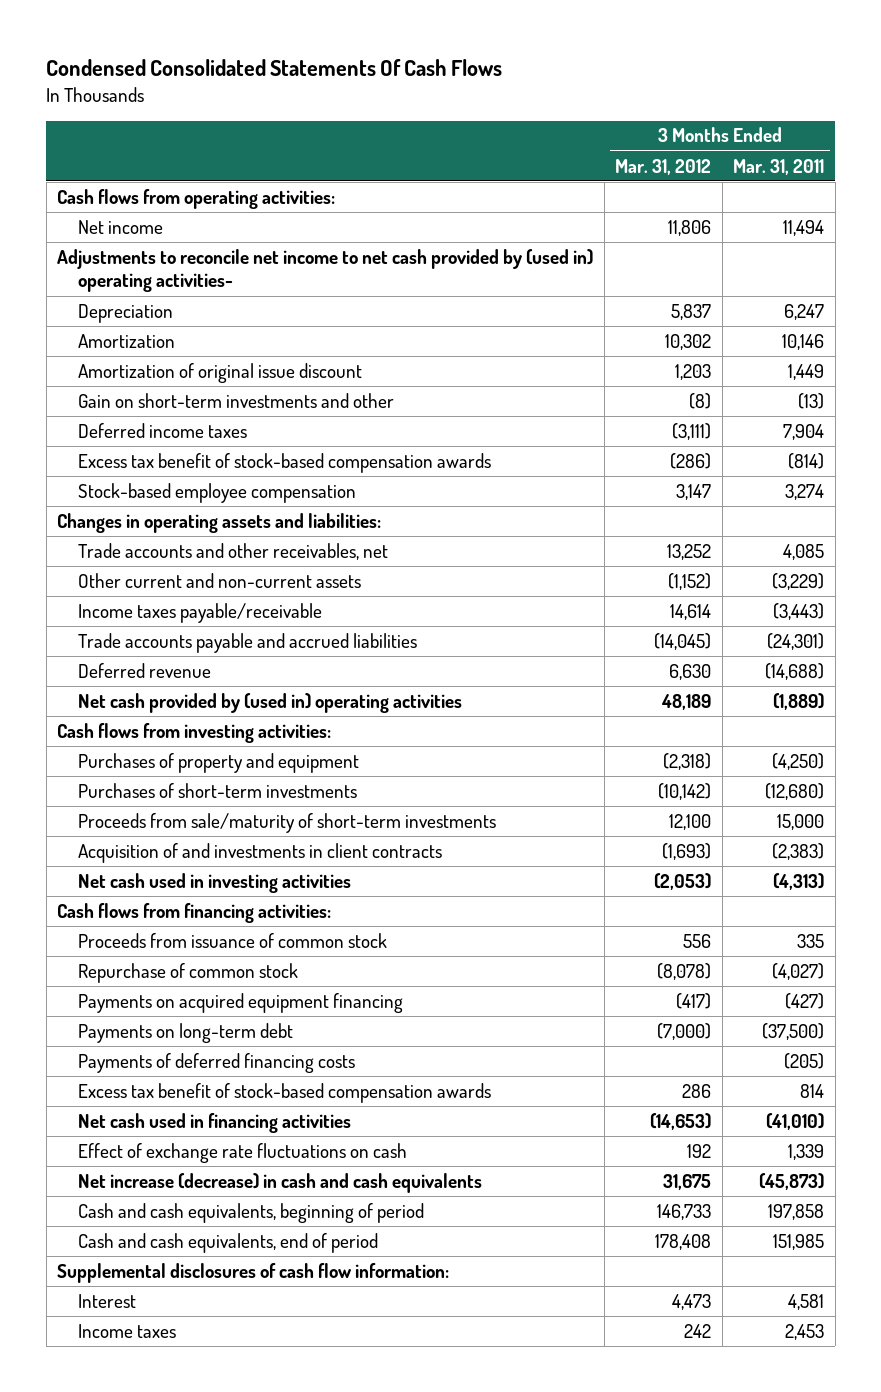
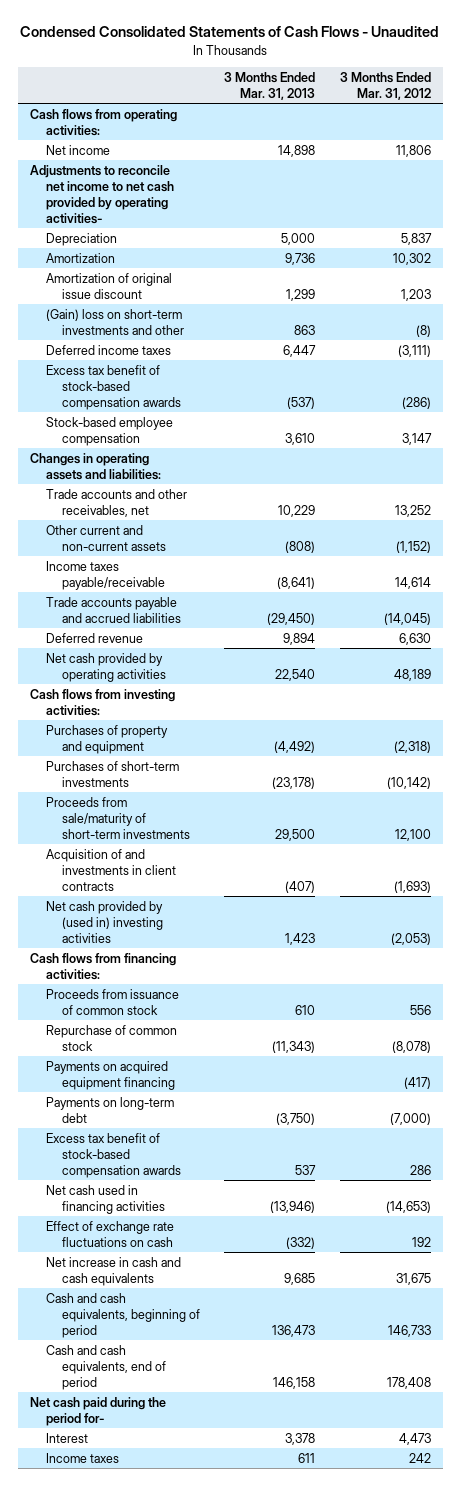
- Condensed Consolidated Statements Of Cash Flows
+ Condensed Consolidated Statements of Cash Flows - Unaudited
- | 3 Months Ended Mar. 31, 2012 | 3 Months Ended Mar. 31, 2011
+ | 3 Months Ended Mar. 31, 2013 | 3 Months Ended Mar. 31, 2012
- Adjustments to reconcile net income to net cash provided by (used in) operating activities-
+ Adjustments to reconcile net income to net cash provided by operating activities-
- Gain on short-term investments and other | (8) | (13)
+ (Gain) loss on short-term investments and other | 863 | (8)
- Net cash provided by (used in) operating activities | 48,189 | (1,889)
+ Net cash provided by operating activities | 22,540 | 48,189
- Net cash used in investing activities | (2,053) | (4,313)
+ Net cash provided by (used in) investing activities | 1,423 | (2,053)
- Payments of deferred financing costs | | (205)
- Net increase (decrease) in cash and cash equivalents | 31,675 | (45,873)
+ Net increase in cash and cash equivalents | 9,685 | 31,675
- Supplemental disclosures of cash flow information:
+ Net cash paid during the period for-

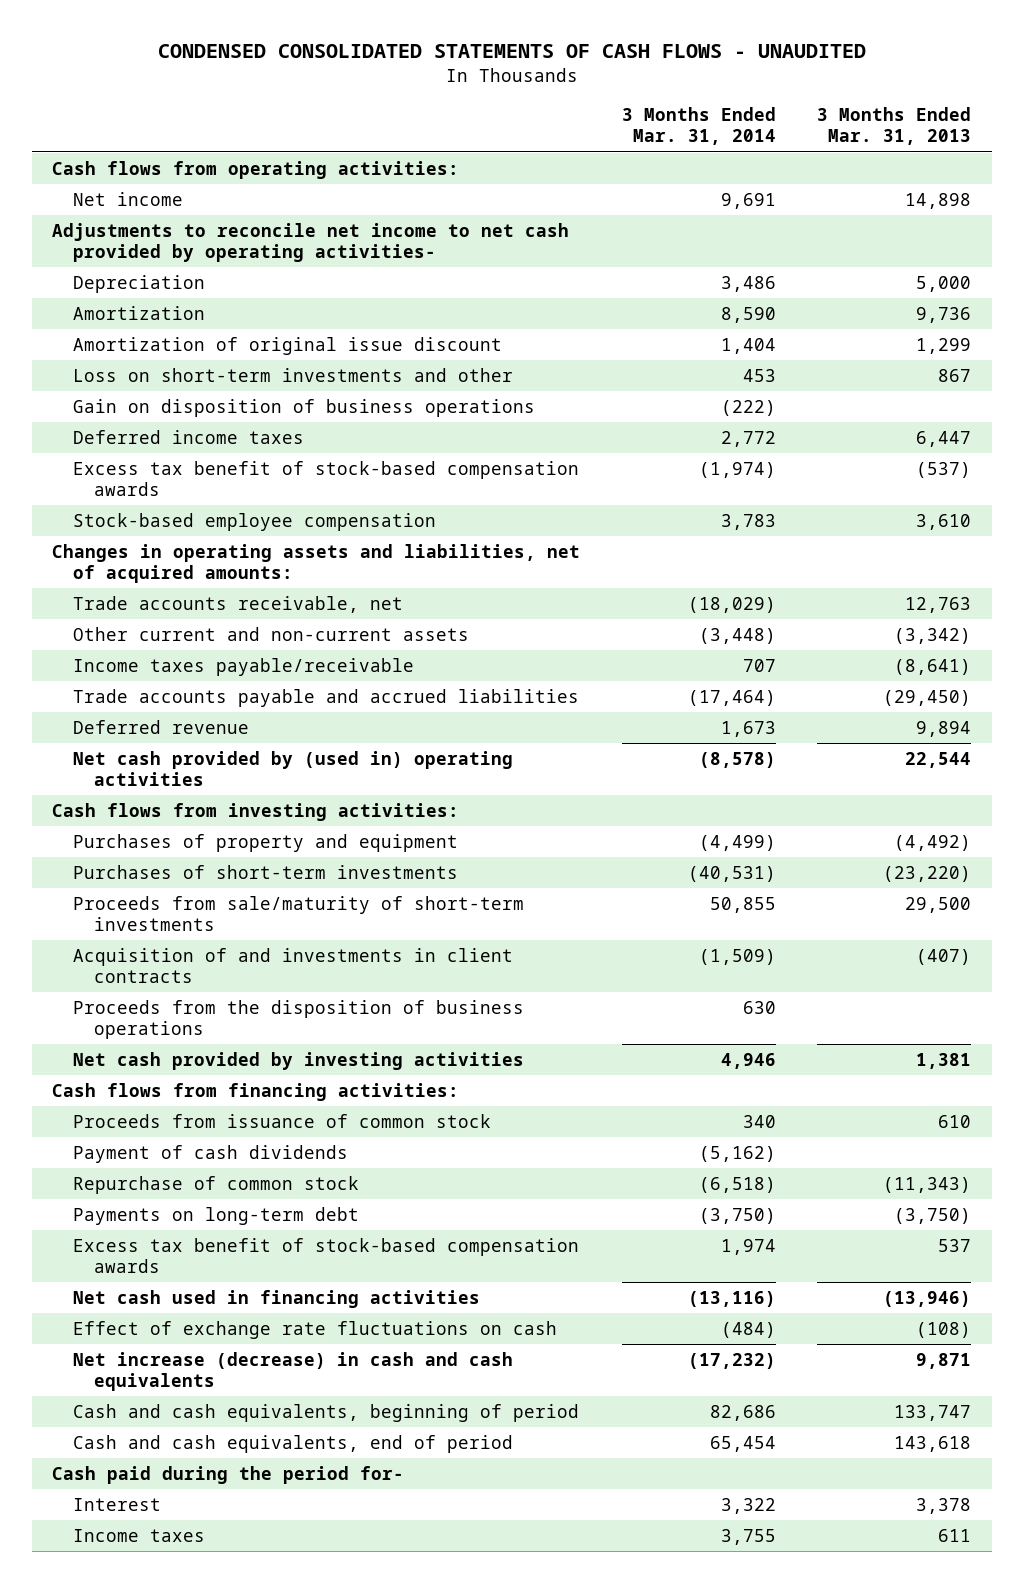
- Condensed Consolidated Statements of Cash Flows - Unaudited
+ CONDENSED CONSOLIDATED STATEMENTS OF CASH FLOWS - UNAUDITED
- | 3 Months Ended Mar. 31, 2013 | 3 Months Ended Mar. 31, 2012
+ | 3 Months Ended Mar. 31, 2014 | 3 Months Ended Mar. 31, 2013
- (Gain) loss on short-term investments and other | 863 | (8)
+ Loss on short-term investments and other | 453 | 867
+ Gain on disposition of business operations | (222) |
- Changes in operating assets and liabilities:
- Trade accounts and other receivables, net | 10,229 | 13,252
- Other current and non-current assets | (808) | (1,152)
+ Changes in operating assets and liabilities, net of acquired amounts:
+ Trade accounts receivable, net | (18,029) | 12,763
+ Other current and non-current assets | (3,448) | (3,342)
- Net cash provided by operating activities | 22,540 | 48,189
+ Net cash provided by (used in) operating activities | (8,578) | 22,544
- Purchases of short-term investments | (23,178) | (10,142)
+ Purchases of short-term investments | (40,531) | (23,220)
- Net cash provided by (used in) investing activities | 1,423 | (2,053)
+ Proceeds from the disposition of business operations | 630 |
+ Net cash provided by investing activities | 4,946 | 1,381
+ Payment of cash dividends | (5,162) |
- Payments on acquired equipment financing | | (417)
- Effect of exchange rate fluctuations on cash | (332) | 192
- Net increase in cash and cash equivalents | 9,685 | 31,675
- Cash and cash equivalents, beginning of period | 136,473 | 146,733
- Cash and cash equivalents, end of period | 146,158 | 178,408
- Net cash paid during the period for-
+ Effect of exchange rate fluctuations on cash | (484) | (108)
+ Net increase (decrease) in cash and cash equivalents | (17,232) | 9,871
+ Cash and cash equivalents, beginning of period | 82,686 | 133,747
+ Cash and cash equivalents, end of period | 65,454 | 143,618
+ Cash paid during the period for-

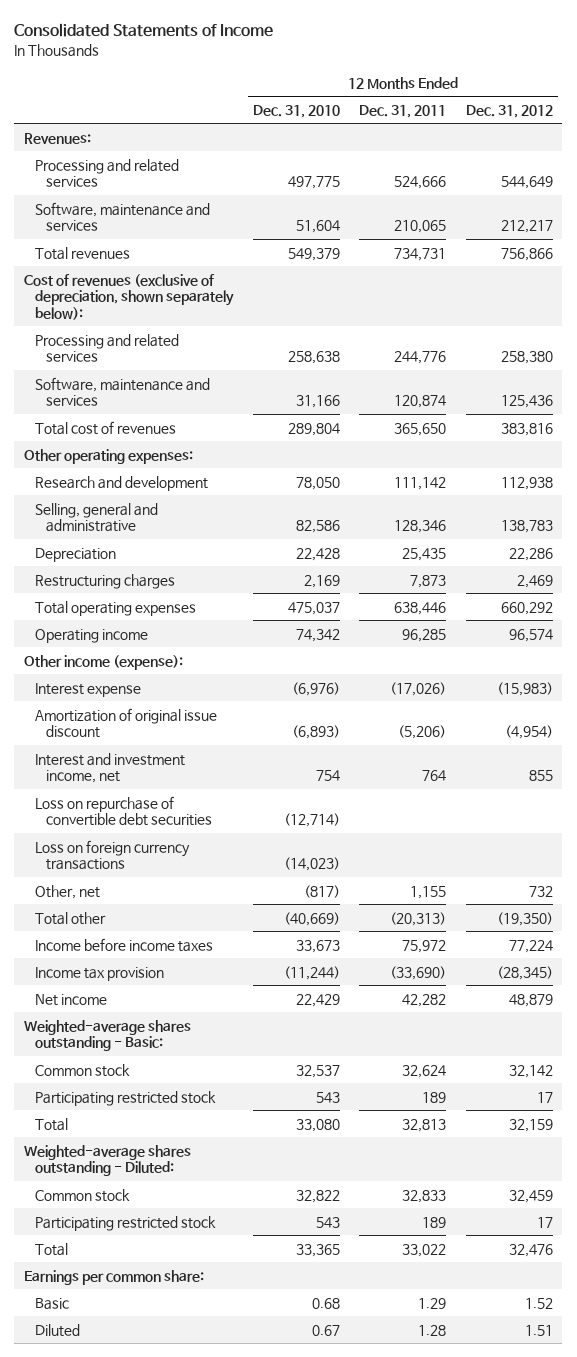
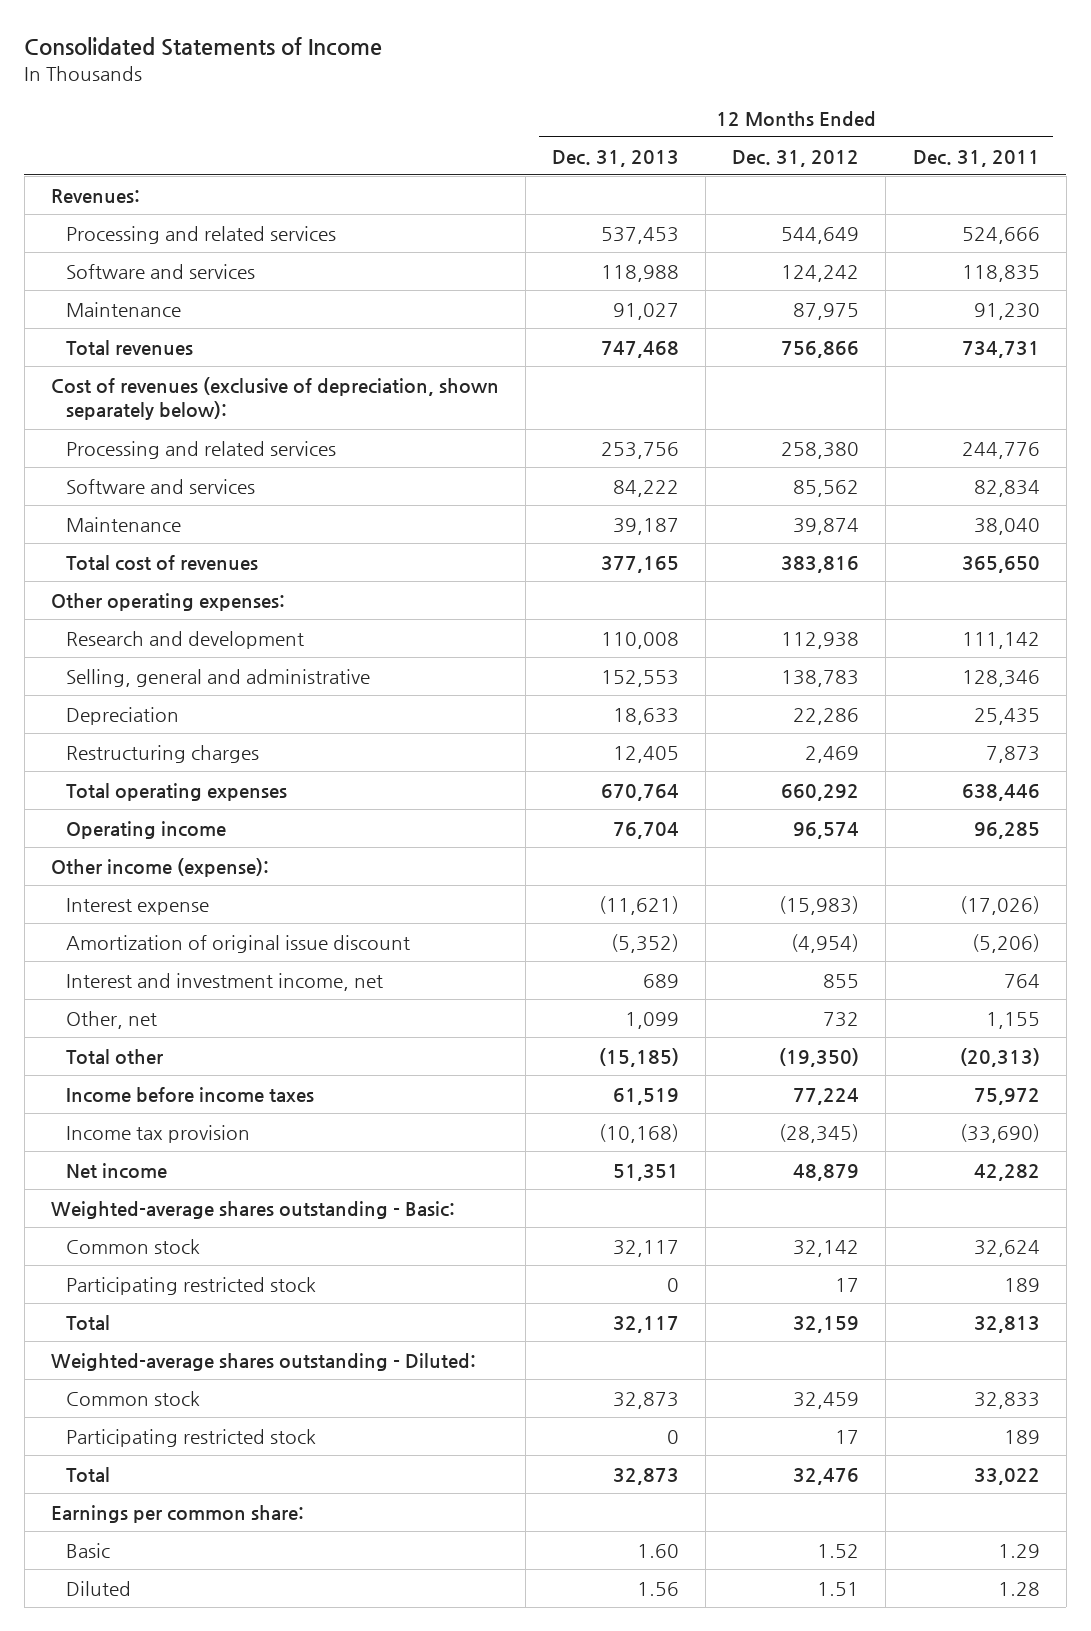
- | 12 Months Ended Dec. 31, 2010 | 12 Months Ended Dec. 31, 2011 | 12 Months Ended Dec. 31, 2012
+ | 12 Months Ended Dec. 31, 2013 | 12 Months Ended Dec. 31, 2012 | 12 Months Ended Dec. 31, 2011
- Software, maintenance and services | 51,604 | 210,065 | 212,217
+ Software and services | 118,988 | 124,242 | 118,835
+ Maintenance | 91,027 | 87,975 | 91,230
- Software, maintenance and services | 31,166 | 120,874 | 125,436
+ Software and services | 84,222 | 85,562 | 82,834
+ Maintenance | 39,187 | 39,874 | 38,040
- Loss on repurchase of convertible debt securities | (12,714) | |
- Loss on foreign currency transactions | (14,023) | |

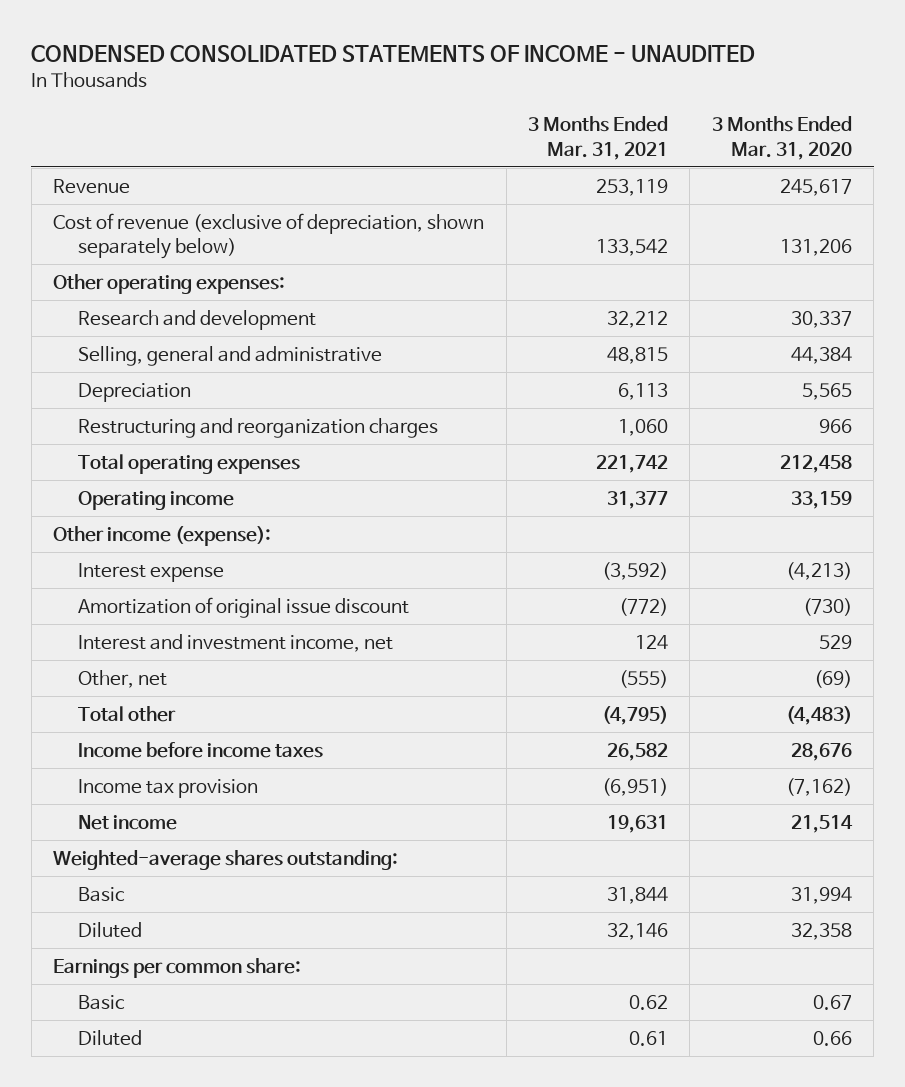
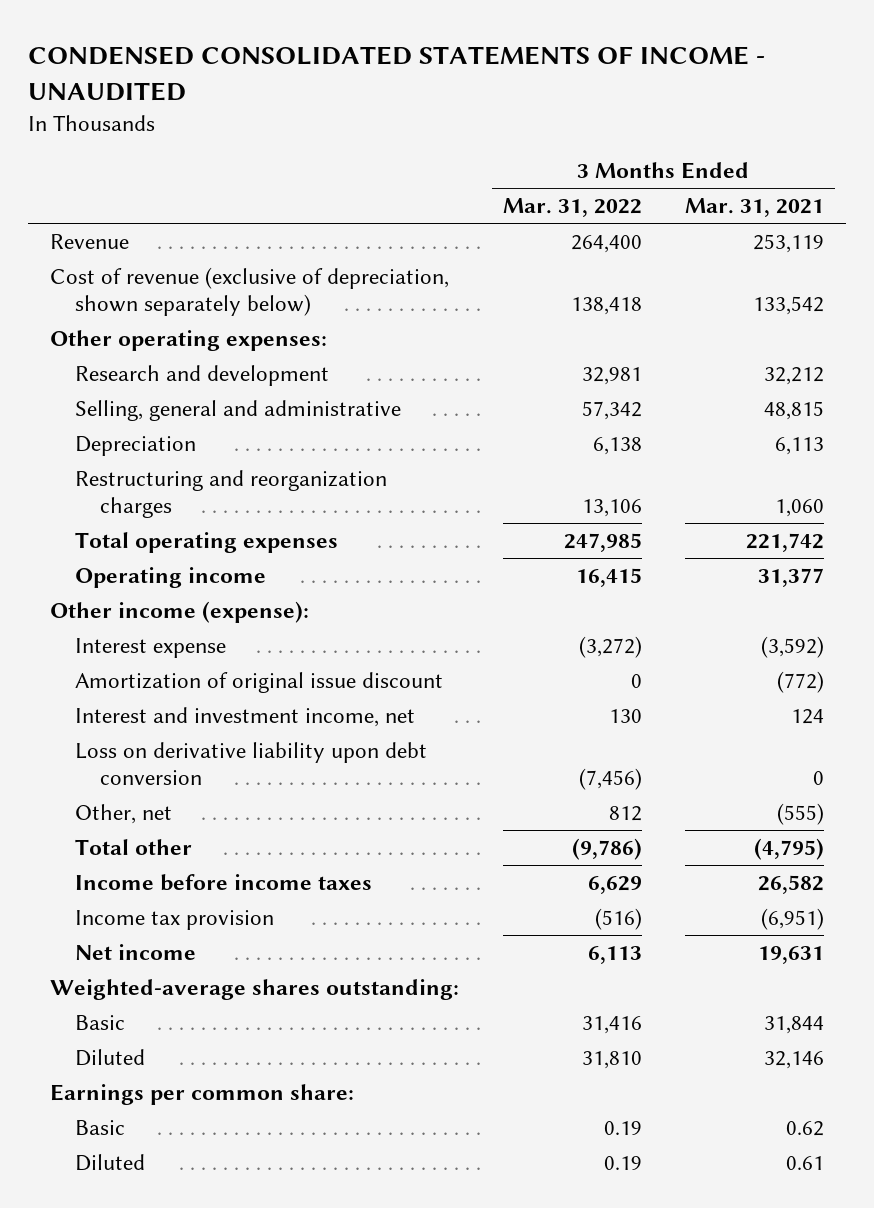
- | 3 Months Ended Mar. 31, 2021 | 3 Months Ended Mar. 31, 2020
+ | 3 Months Ended Mar. 31, 2022 | 3 Months Ended Mar. 31, 2021
+ Loss on derivative liability upon debt conversion | (7,456) | 0

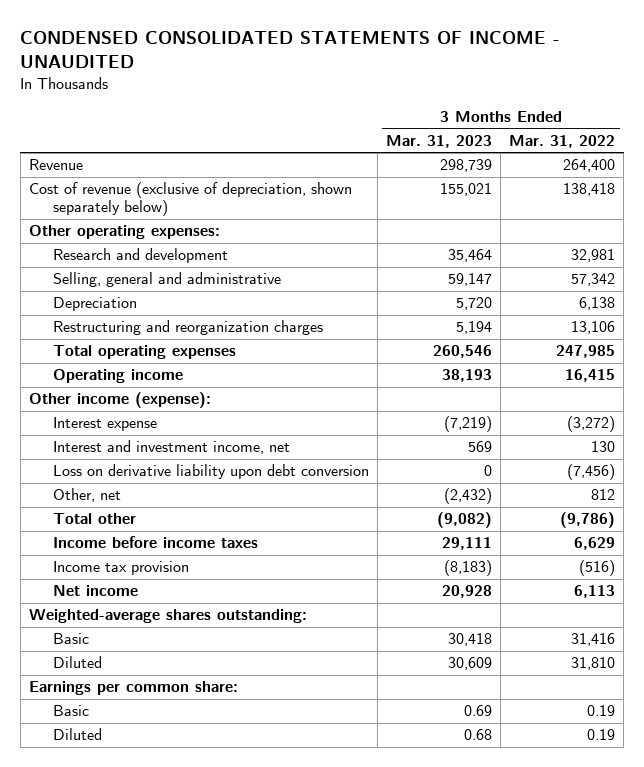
- | 3 Months Ended Mar. 31, 2022 | 3 Months Ended Mar. 31, 2021
+ | 3 Months Ended Mar. 31, 2023 | 3 Months Ended Mar. 31, 2022
- Amortization of original issue discount | 0 | (772)

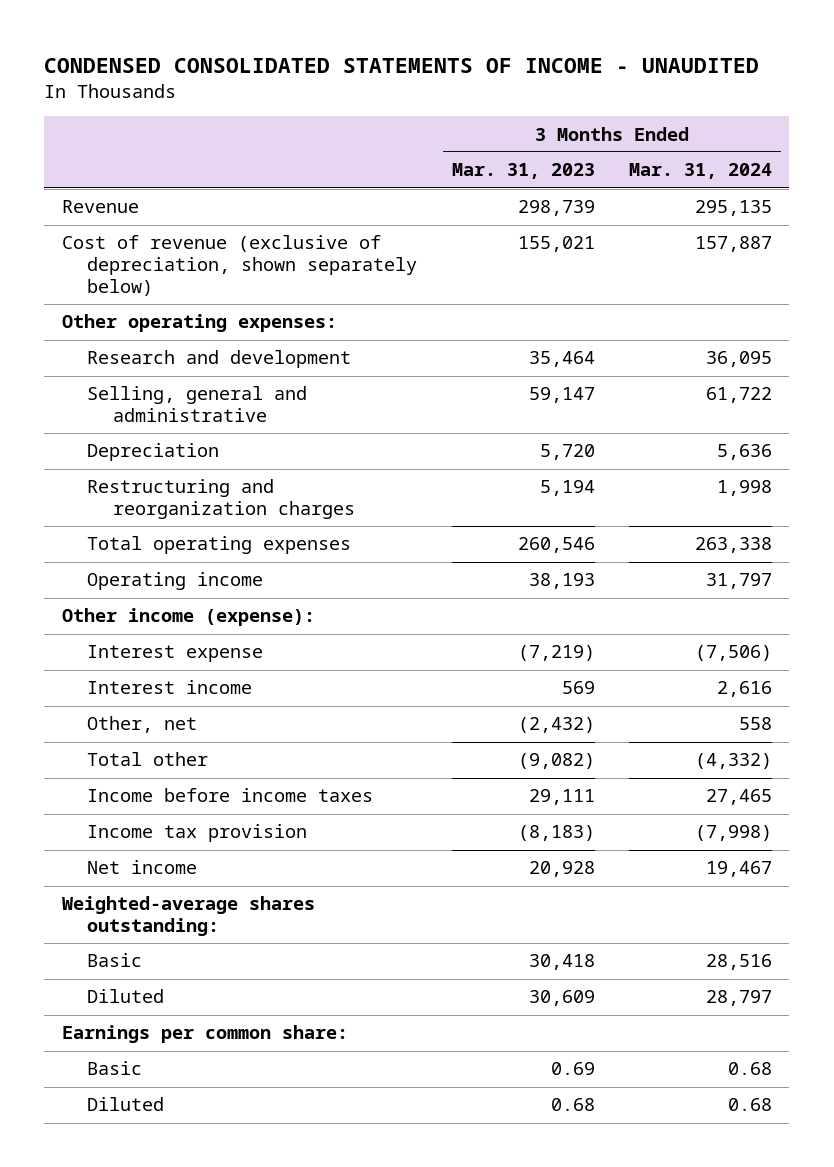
- | 3 Months Ended Mar. 31, 2023 | 3 Months Ended Mar. 31, 2022
+ | 3 Months Ended Mar. 31, 2023 | 3 Months Ended Mar. 31, 2024
- Interest and investment income, net | 569 | 130
- Loss on derivative liability upon debt conversion | 0 | (7,456)
+ Interest income | 569 | 2,616

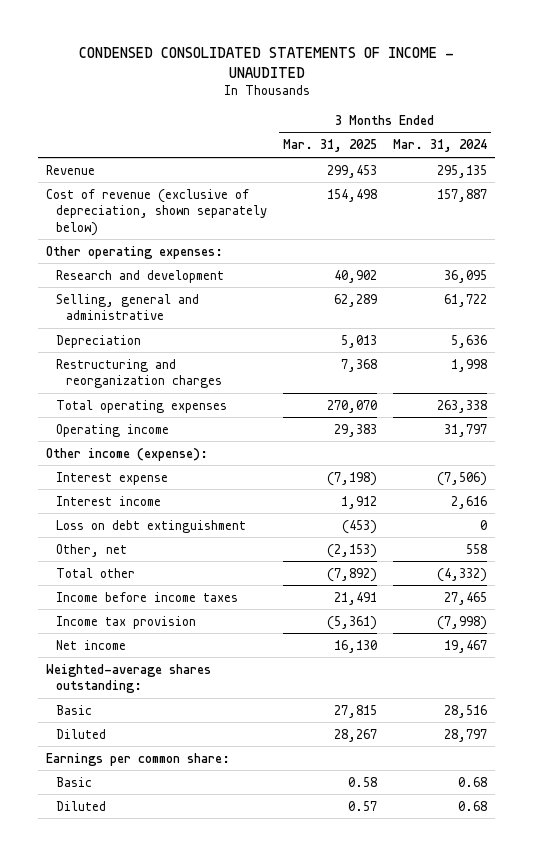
- | 3 Months Ended Mar. 31, 2023 | 3 Months Ended Mar. 31, 2024
+ | 3 Months Ended Mar. 31, 2025 | 3 Months Ended Mar. 31, 2024
+ Loss on debt extinguishment | (453) | 0

